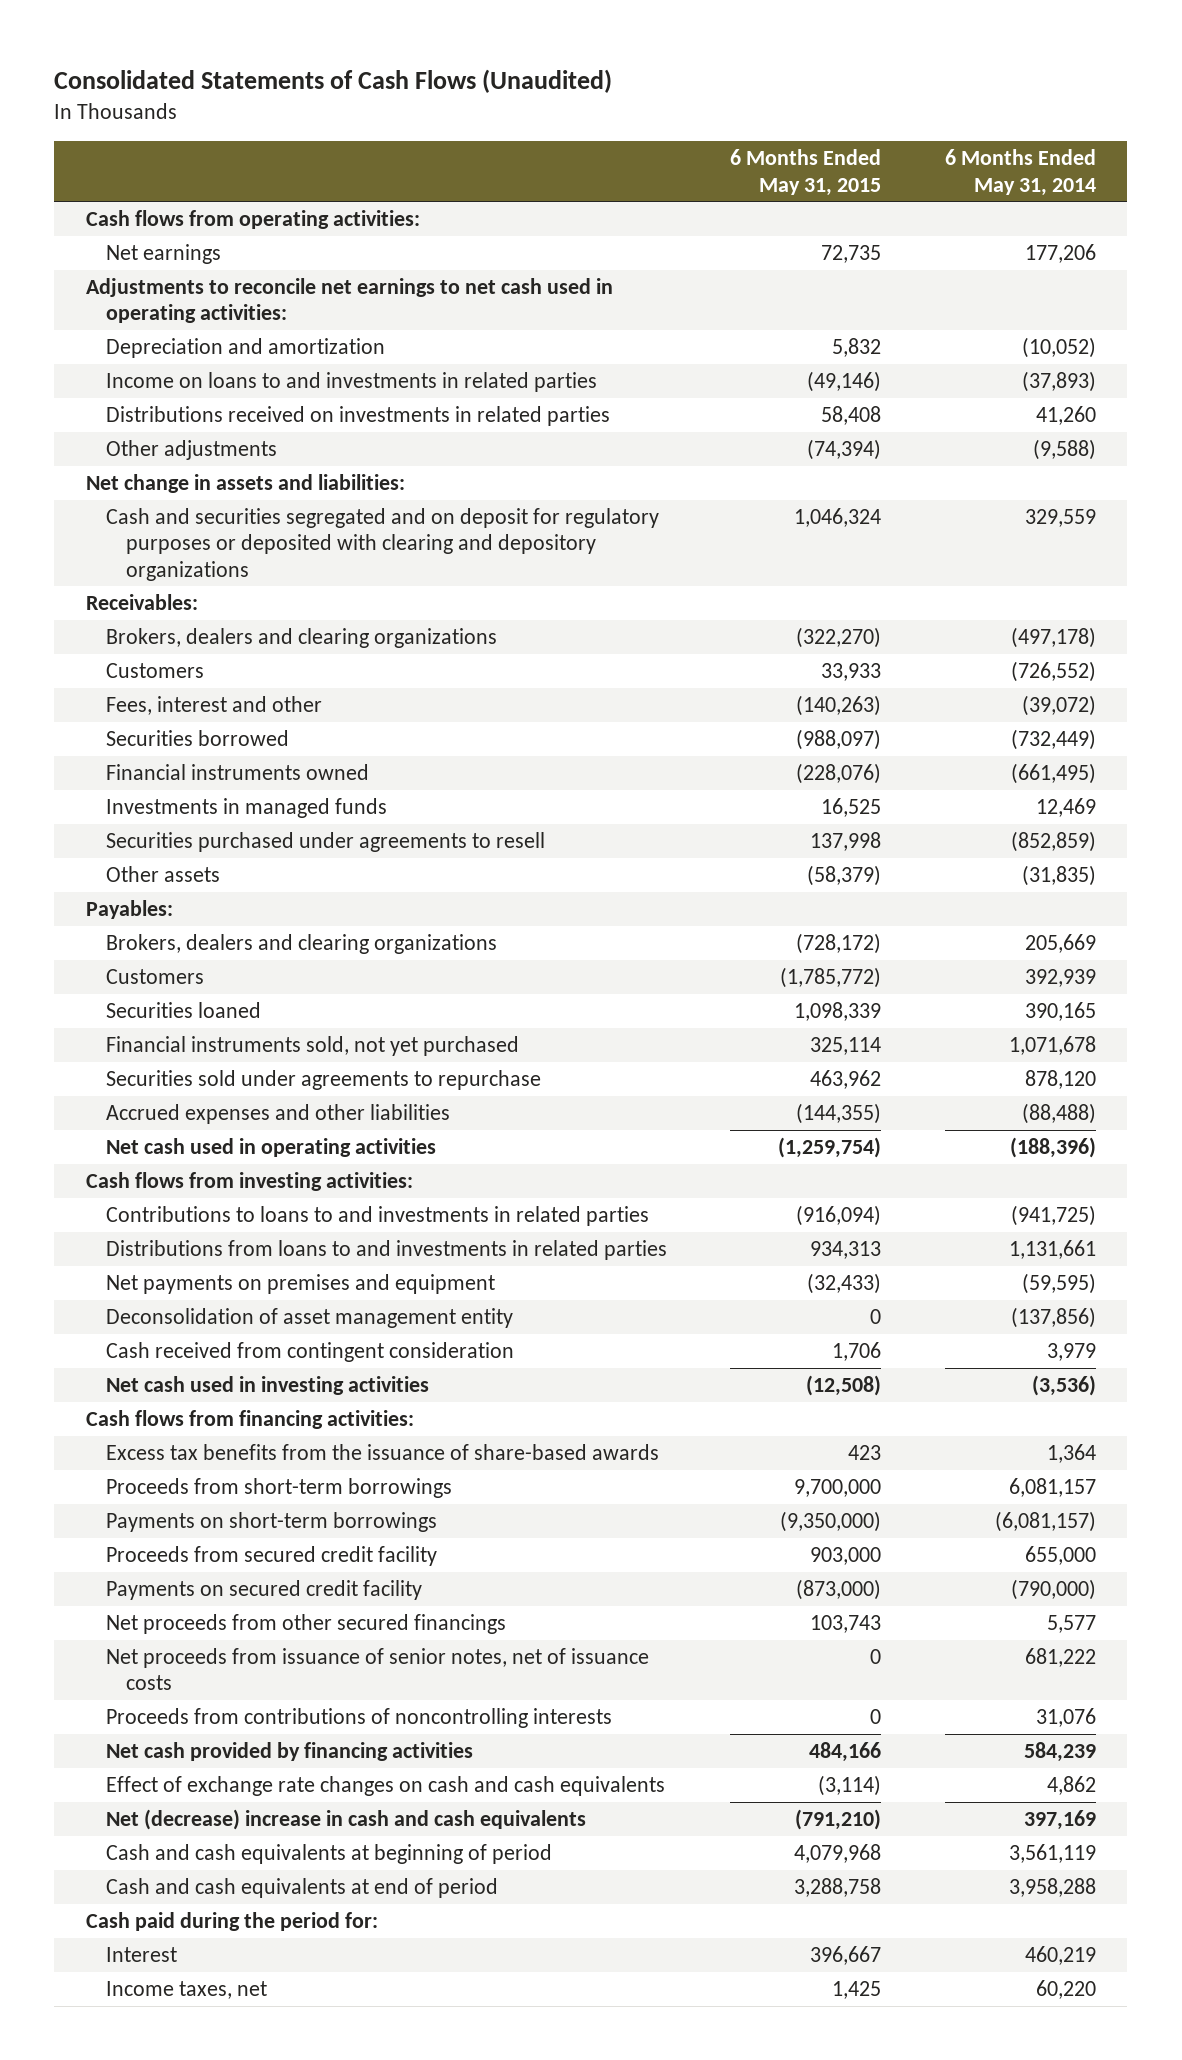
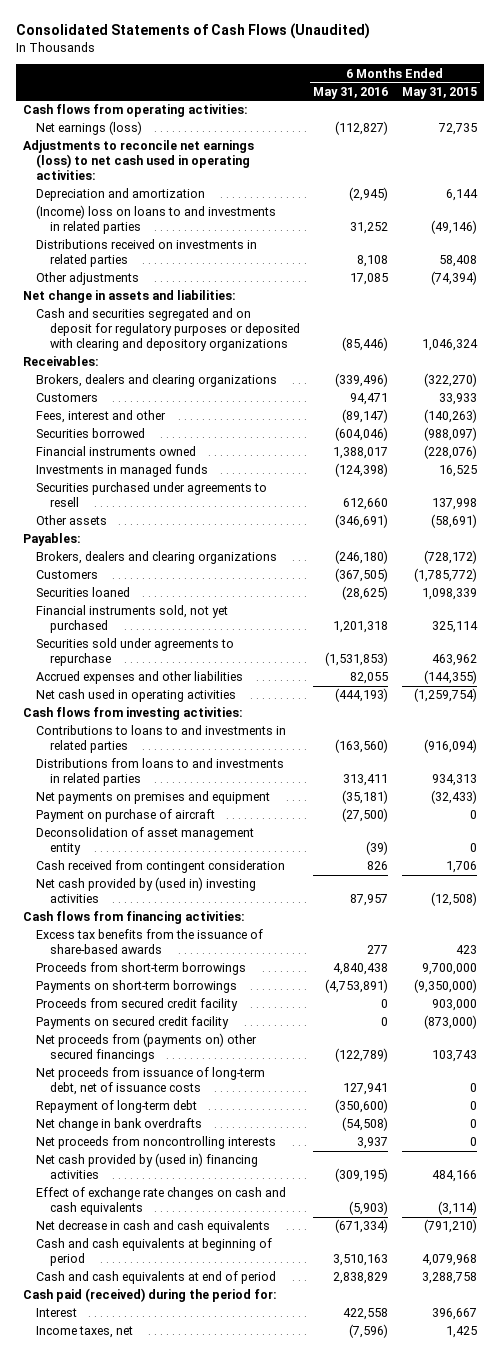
- | 6 Months Ended May 31, 2015 | 6 Months Ended May 31, 2014
+ | 6 Months Ended May 31, 2016 | 6 Months Ended May 31, 2015
- Net earnings | 72,735 | 177,206
- Adjustments to reconcile net earnings to net cash used in operating activities:
- Depreciation and amortization | 5,832 | (10,052)
- Income on loans to and investments in related parties | (49,146) | (37,893)
+ Net earnings (loss) | (112,827) | 72,735
+ Adjustments to reconcile net earnings (loss) to net cash used in operating activities:
+ Depreciation and amortization | (2,945) | 6,144
+ (Income) loss on loans to and investments in related parties | 31,252 | (49,146)
- Other assets | (58,379) | (31,835)
+ Other assets | (346,691) | (58,691)
+ Payment on purchase of aircraft | (27,500) | 0
- Net cash used in investing activities | (12,508) | (3,536)
+ Net cash provided by (used in) investing activities | 87,957 | (12,508)
- Net proceeds from other secured financings | 103,743 | 5,577
- Net proceeds from issuance of senior notes, net of issuance costs | 0 | 681,222
- Proceeds from contributions of noncontrolling interests | 0 | 31,076
- Net cash provided by financing activities | 484,166 | 584,239
+ Net proceeds from (payments on) other secured financings | (122,789) | 103,743
+ Net proceeds from issuance of long-term debt, net of issuance costs | 127,941 | 0
+ Repayment of long-term debt | (350,600) | 0
+ Net change in bank overdrafts | (54,508) | 0
+ Net proceeds from noncontrolling interests | 3,937 | 0
+ Net cash provided by (used in) financing activities | (309,195) | 484,166
- Net (decrease) increase in cash and cash equivalents | (791,210) | 397,169
+ Net decrease in cash and cash equivalents | (671,334) | (791,210)
- Cash paid during the period for:
+ Cash paid (received) during the period for:

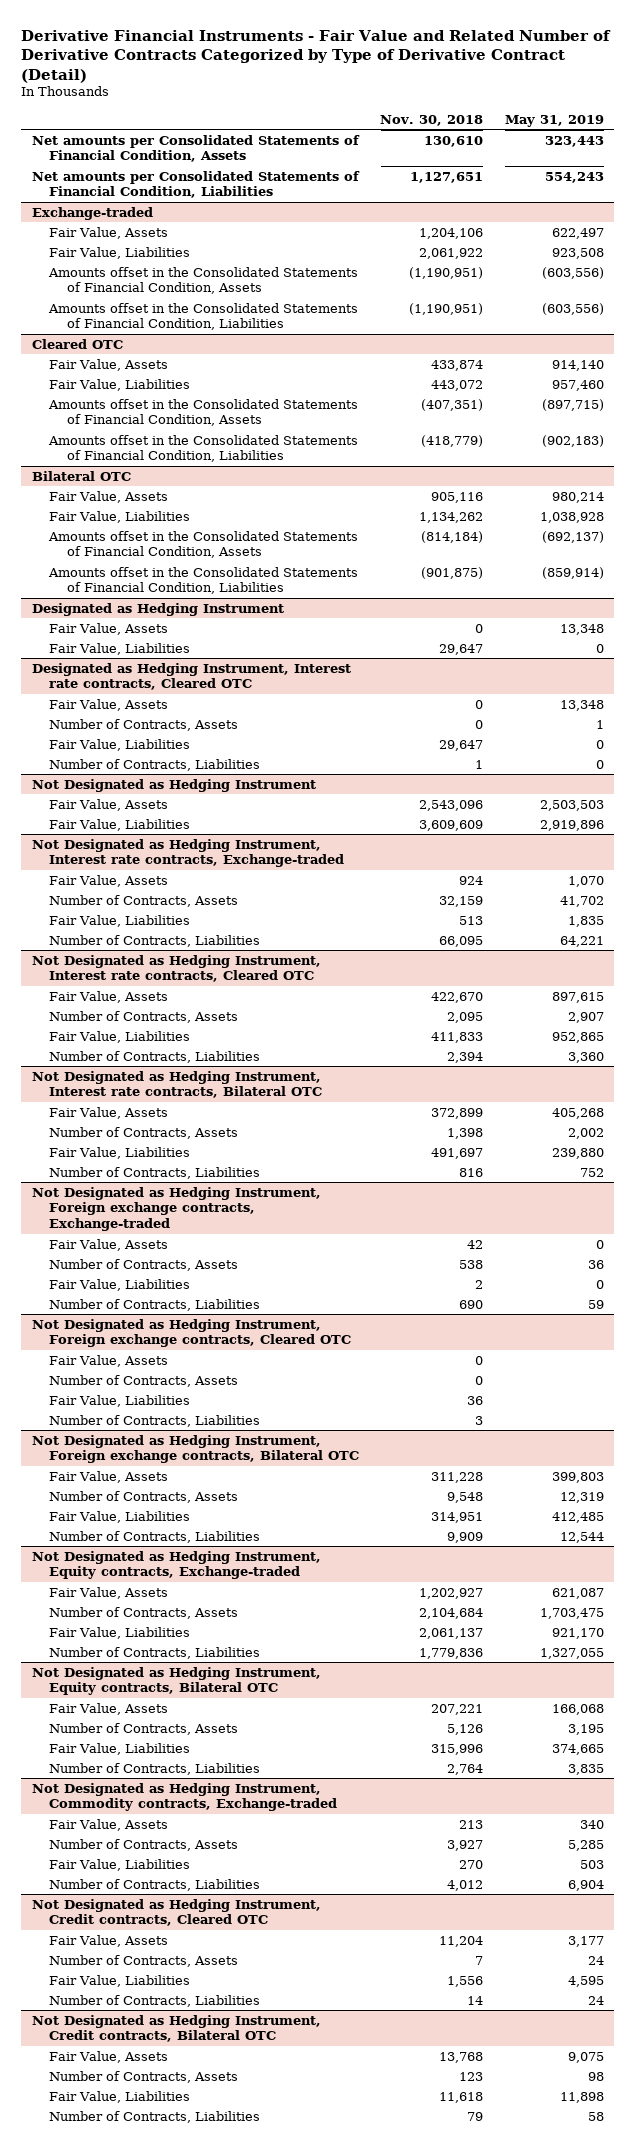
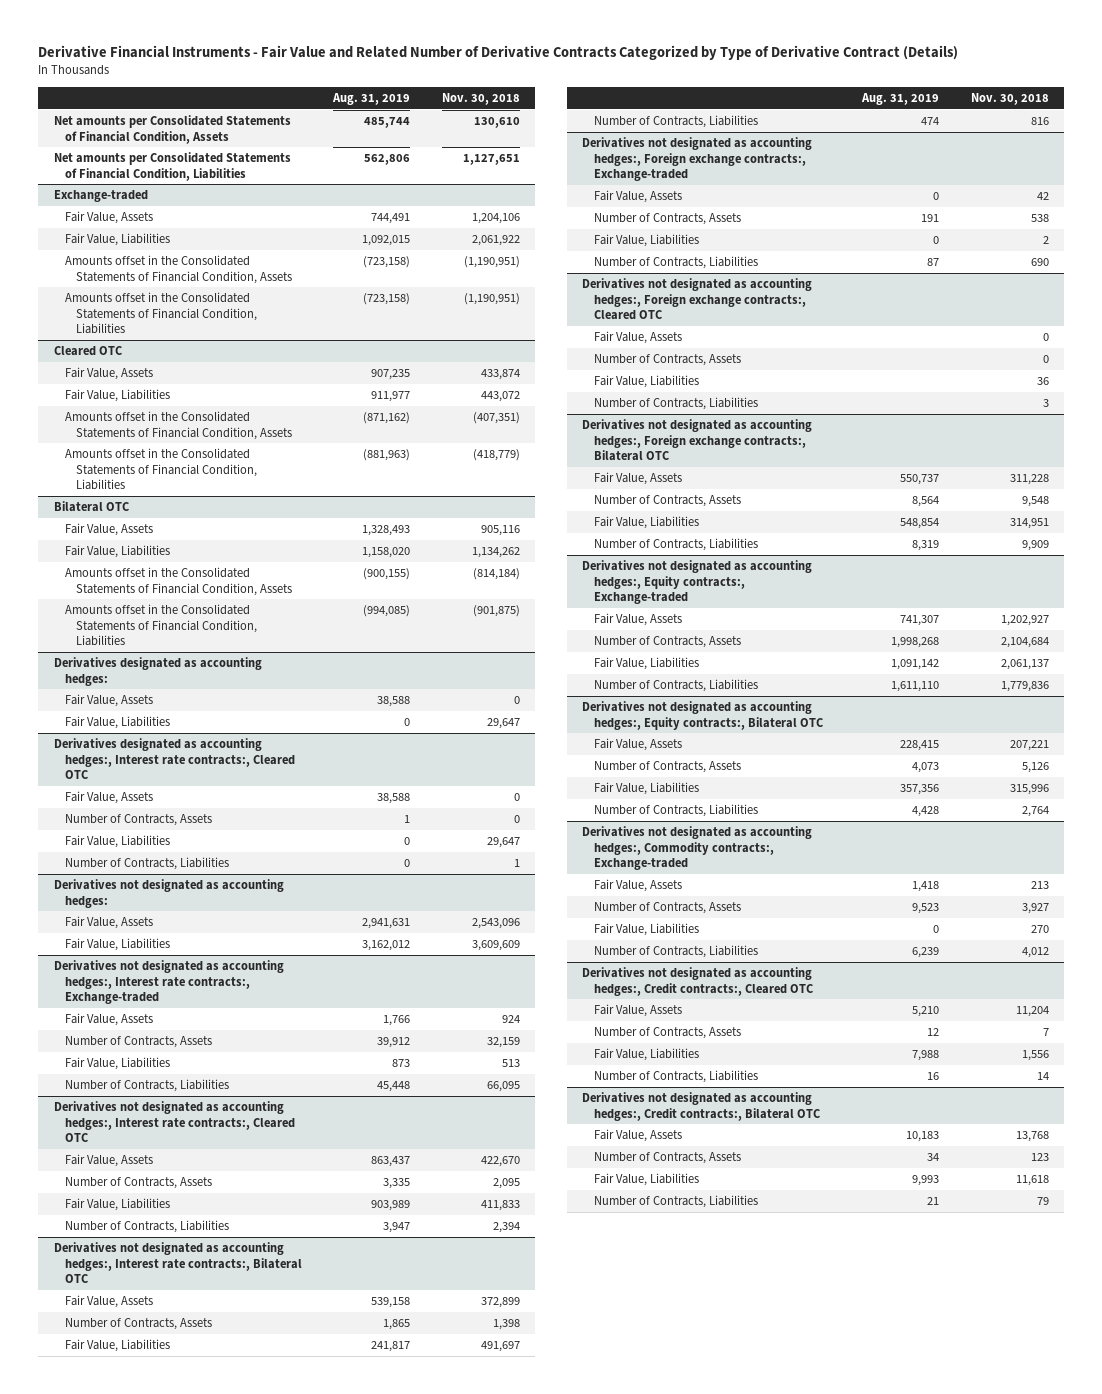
- Derivative Financial Instruments - Fair Value and Related Number of Derivative Contracts Categorized by Type of Derivative Contract (Detail)
+ Derivative Financial Instruments - Fair Value and Related Number of Derivative Contracts Categorized by Type of Derivative Contract (Details)
- | Nov. 30, 2018 | May 31, 2019
+ | Aug. 31, 2019 | Nov. 30, 2018
- Designated as Hedging Instrument
+ Derivatives designated as accounting hedges:
- Designated as Hedging Instrument, Interest rate contracts, Cleared OTC
+ Derivatives designated as accounting hedges:, Interest rate contracts:, Cleared OTC
- Not Designated as Hedging Instrument
+ Derivatives not designated as accounting hedges:
- Not Designated as Hedging Instrument, Interest rate contracts, Exchange-traded
+ Derivatives not designated as accounting hedges:, Interest rate contracts:, Exchange-traded
- Not Designated as Hedging Instrument, Interest rate contracts, Cleared OTC
+ Derivatives not designated as accounting hedges:, Interest rate contracts:, Cleared OTC
- Not Designated as Hedging Instrument, Interest rate contracts, Bilateral OTC
+ Derivatives not designated as accounting hedges:, Interest rate contracts:, Bilateral OTC
- Not Designated as Hedging Instrument, Foreign exchange contracts, Exchange-traded
+ Derivatives not designated as accounting hedges:, Foreign exchange contracts:, Exchange-traded
- Not Designated as Hedging Instrument, Foreign exchange contracts, Cleared OTC
+ Derivatives not designated as accounting hedges:, Foreign exchange contracts:, Cleared OTC
- Not Designated as Hedging Instrument, Foreign exchange contracts, Bilateral OTC
+ Derivatives not designated as accounting hedges:, Foreign exchange contracts:, Bilateral OTC
- Not Designated as Hedging Instrument, Equity contracts, Exchange-traded
+ Derivatives not designated as accounting hedges:, Equity contracts:, Exchange-traded
- Not Designated as Hedging Instrument, Equity contracts, Bilateral OTC
+ Derivatives not designated as accounting hedges:, Equity contracts:, Bilateral OTC
- Not Designated as Hedging Instrument, Commodity contracts, Exchange-traded
+ Derivatives not designated as accounting hedges:, Commodity contracts:, Exchange-traded
- Not Designated as Hedging Instrument, Credit contracts, Cleared OTC
+ Derivatives not designated as accounting hedges:, Credit contracts:, Cleared OTC
- Not Designated as Hedging Instrument, Credit contracts, Bilateral OTC
+ Derivatives not designated as accounting hedges:, Credit contracts:, Bilateral OTC

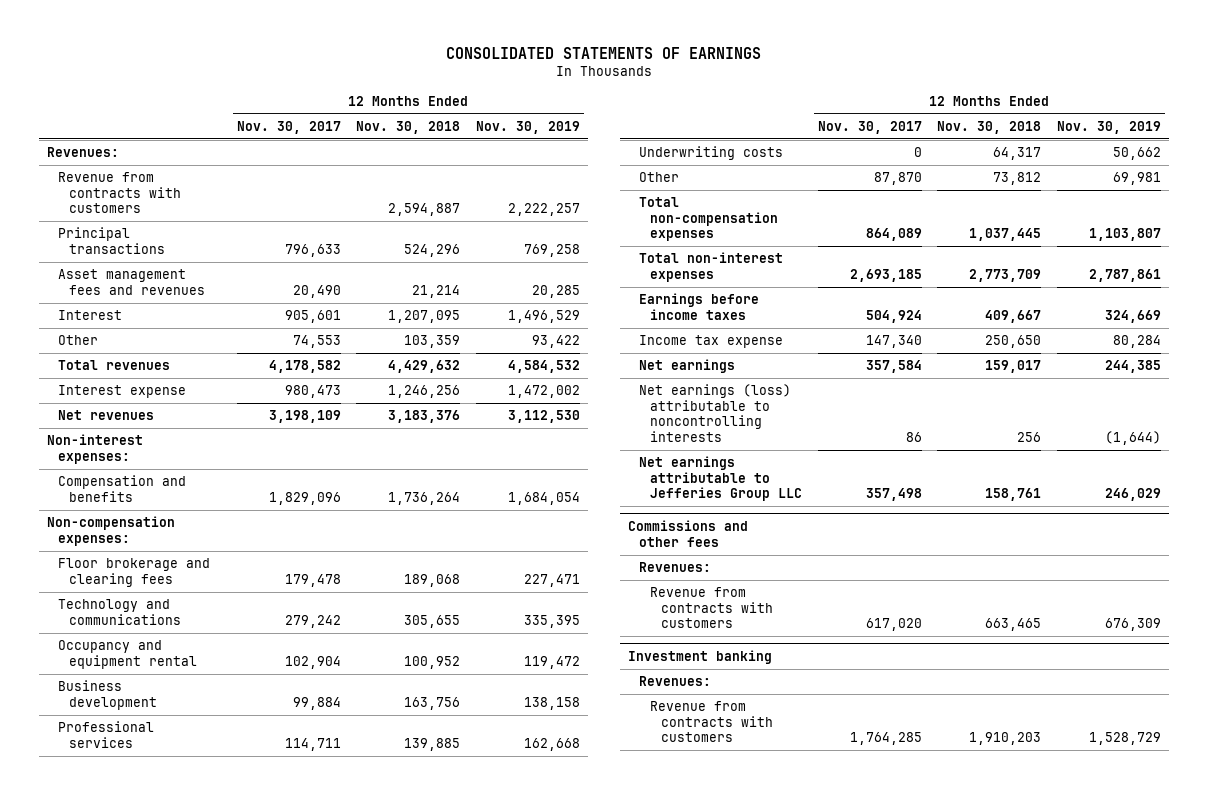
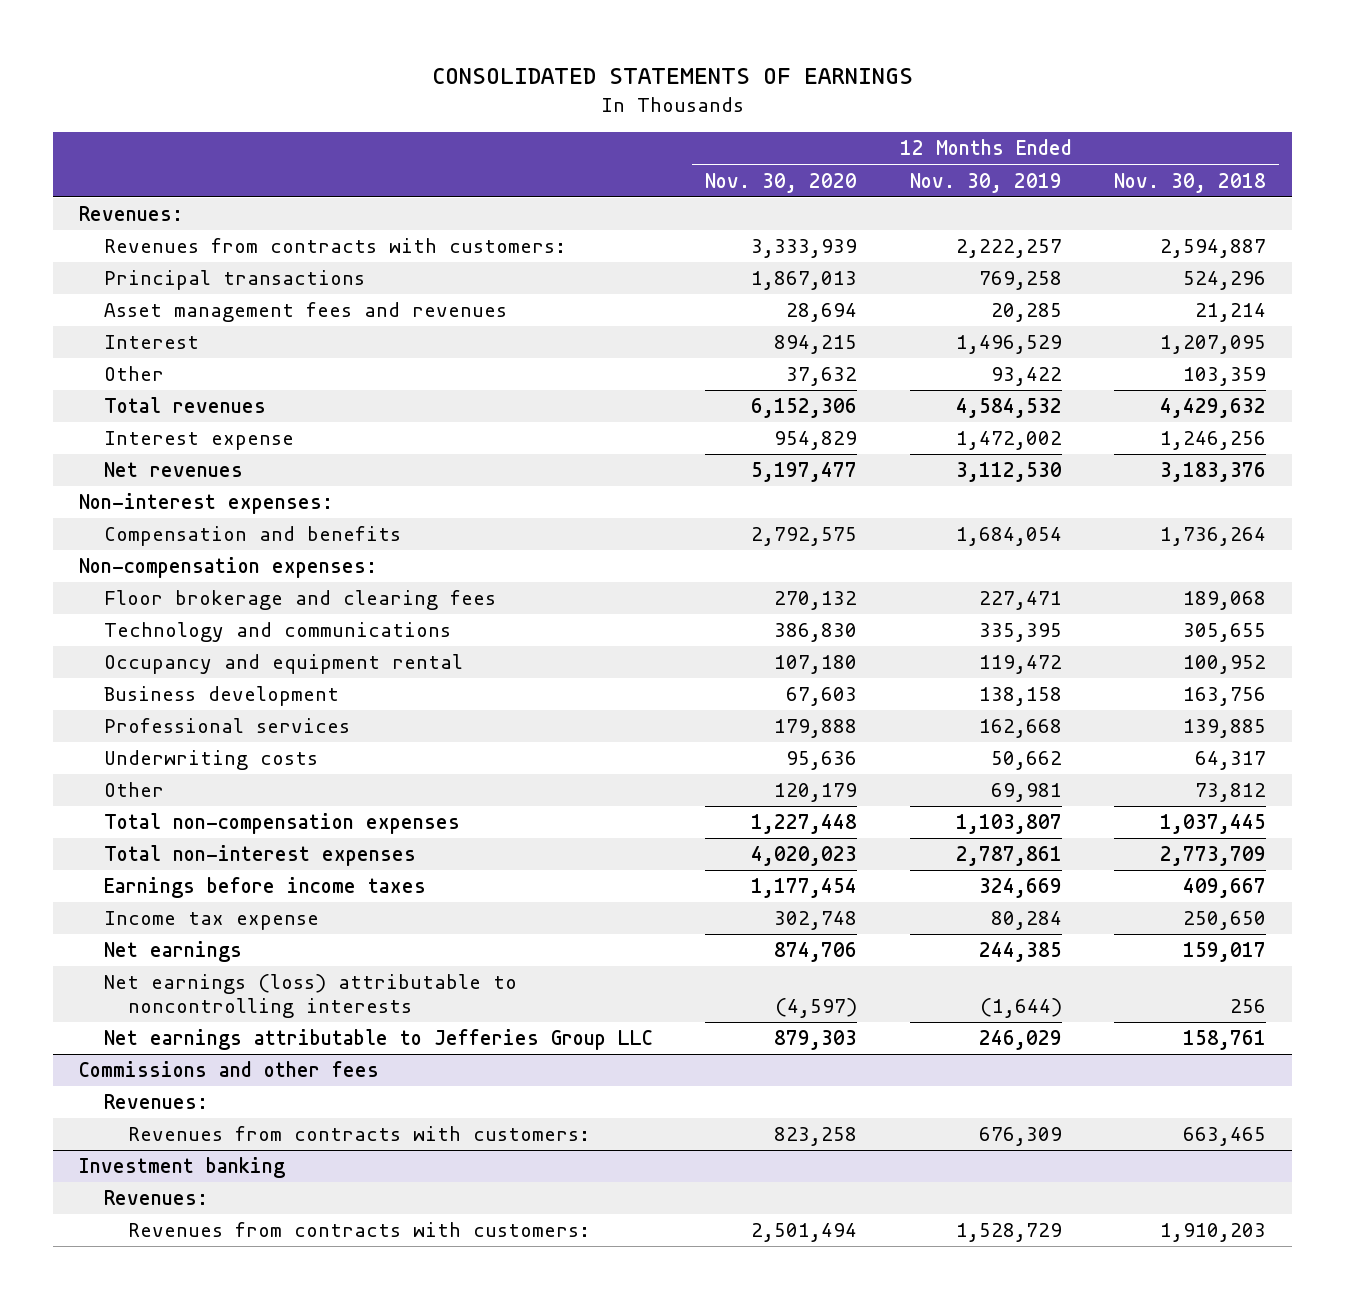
- | 12 Months Ended Nov. 30, 2017 | 12 Months Ended Nov. 30, 2018 | 12 Months Ended Nov. 30, 2019
+ | 12 Months Ended Nov. 30, 2020 | 12 Months Ended Nov. 30, 2019 | 12 Months Ended Nov. 30, 2018
- Revenue from contracts with customers | | 2,594,887 | 2,222,257
+ Revenues from contracts with customers: | 3,333,939 | 2,222,257 | 2,594,887
@ Commissions and other fees
- Revenue from contracts with customers | 617,020 | 663,465 | 676,309
+ Revenues from contracts with customers: | 823,258 | 676,309 | 663,465
@ Investment banking
- Revenue from contracts with customers | 1,764,285 | 1,910,203 | 1,528,729
+ Revenues from contracts with customers: | 2,501,494 | 1,528,729 | 1,910,203

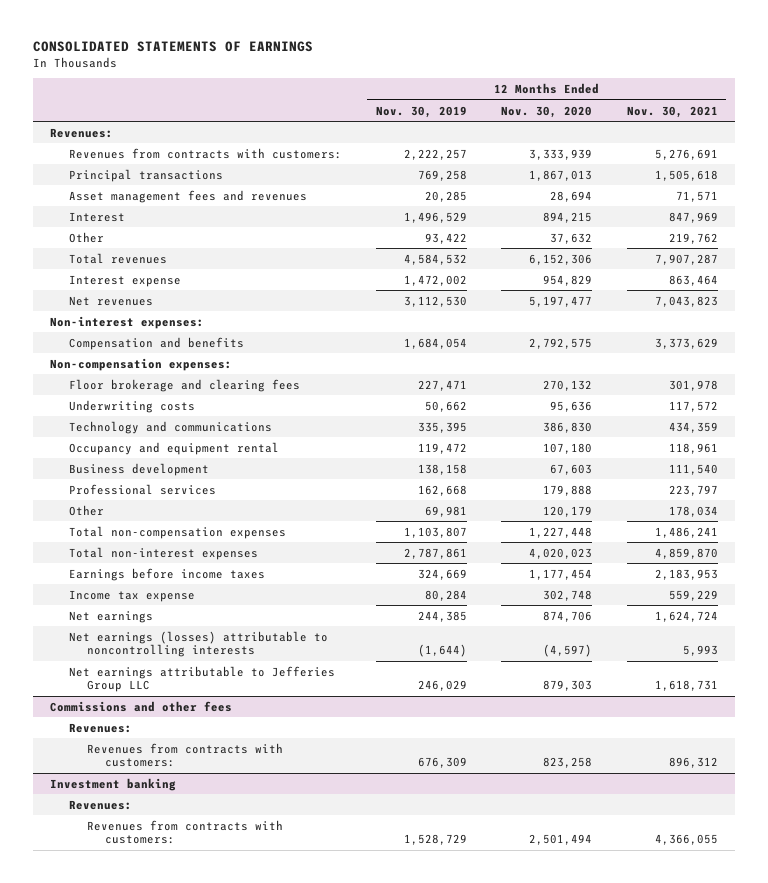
- | 12 Months Ended Nov. 30, 2020 | 12 Months Ended Nov. 30, 2019 | 12 Months Ended Nov. 30, 2018
+ | 12 Months Ended Nov. 30, 2019 | 12 Months Ended Nov. 30, 2020 | 12 Months Ended Nov. 30, 2021
moved up: Underwriting costs | 50,662 | 95,636 | 117,572
- Net earnings (loss) attributable to noncontrolling interests | (4,597) | (1,644) | 256
+ Net earnings (losses) attributable to noncontrolling interests | (1,644) | (4,597) | 5,993

